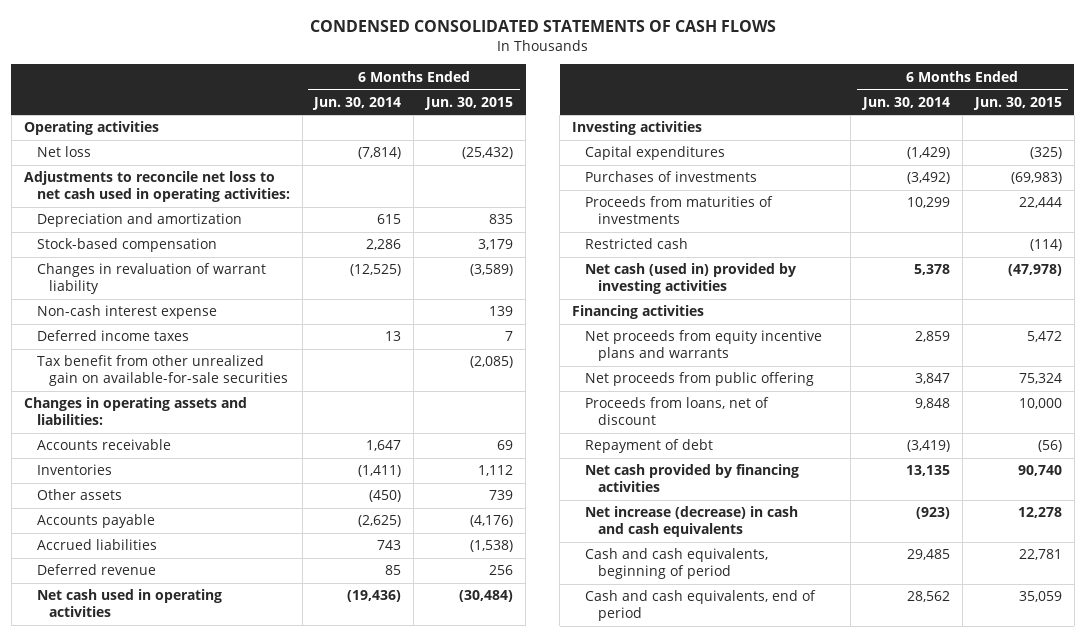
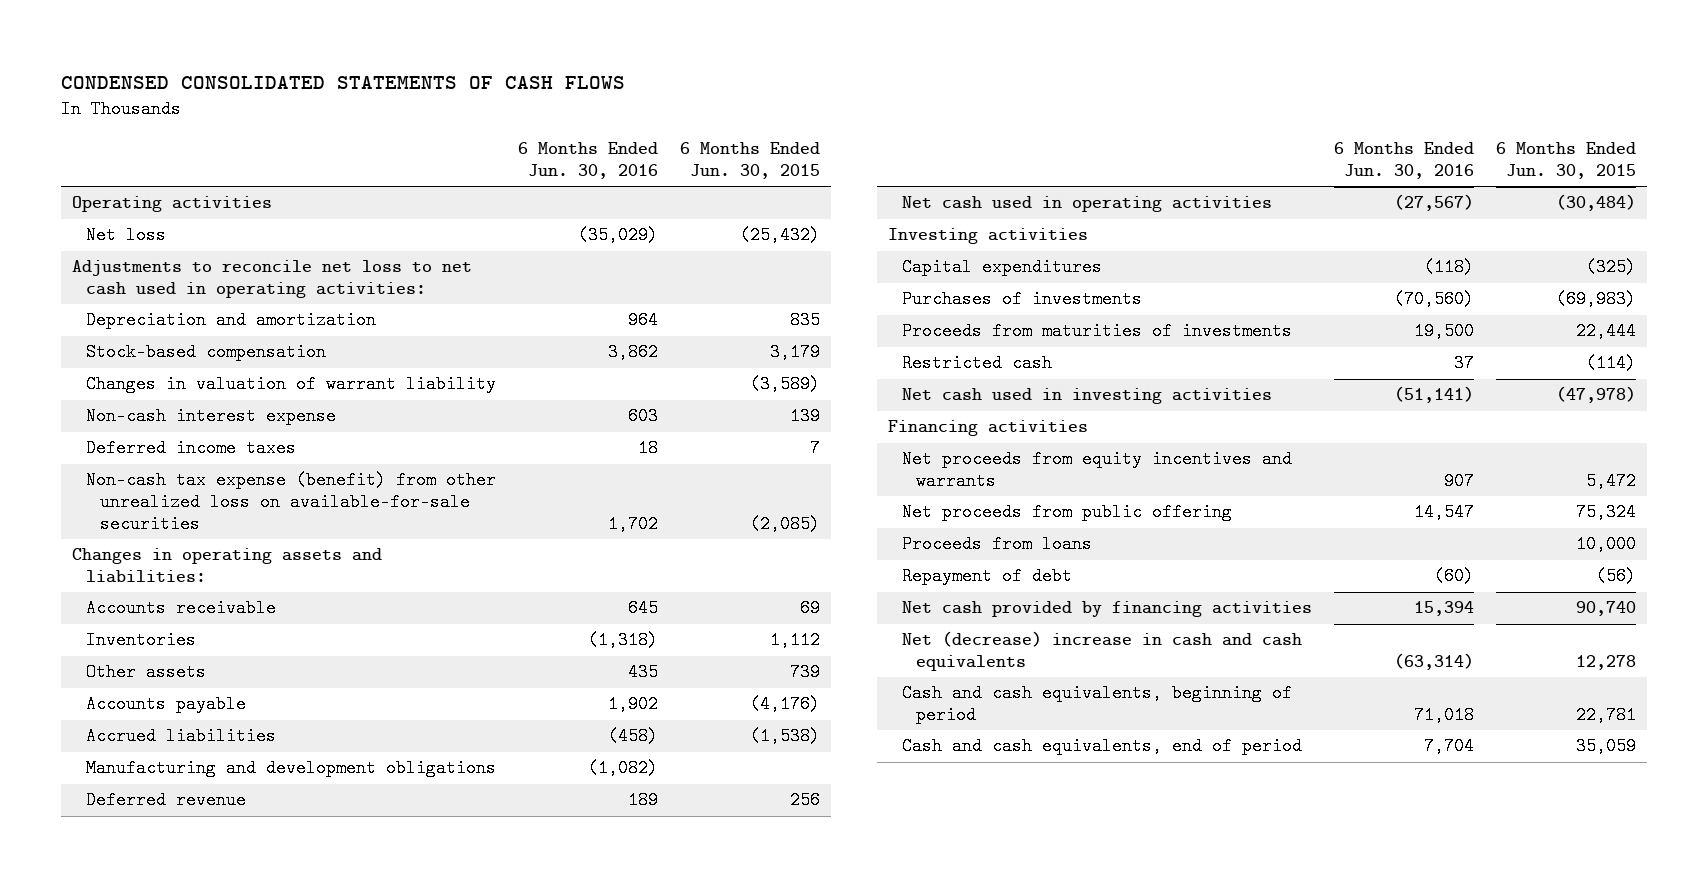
- | 6 Months Ended Jun. 30, 2014 | 6 Months Ended Jun. 30, 2015
+ | 6 Months Ended Jun. 30, 2016 | 6 Months Ended Jun. 30, 2015
- Changes in revaluation of warrant liability | (12,525) | (3,589)
+ Changes in valuation of warrant liability | | (3,589)
- Tax benefit from other unrealized gain on available-for-sale securities | | (2,085)
+ Non-cash tax expense (benefit) from other unrealized loss on available-for-sale securities | 1,702 | (2,085)
+ Manufacturing and development obligations | (1,082) |
- Net cash (used in) provided by investing activities | 5,378 | (47,978)
+ Net cash used in investing activities | (51,141) | (47,978)
- Net proceeds from equity incentive plans and warrants | 2,859 | 5,472
+ Net proceeds from equity incentives and warrants | 907 | 5,472
- Proceeds from loans, net of discount | 9,848 | 10,000
+ Proceeds from loans | | 10,000
- Net increase (decrease) in cash and cash equivalents | (923) | 12,278
+ Net (decrease) increase in cash and cash equivalents | (63,314) | 12,278

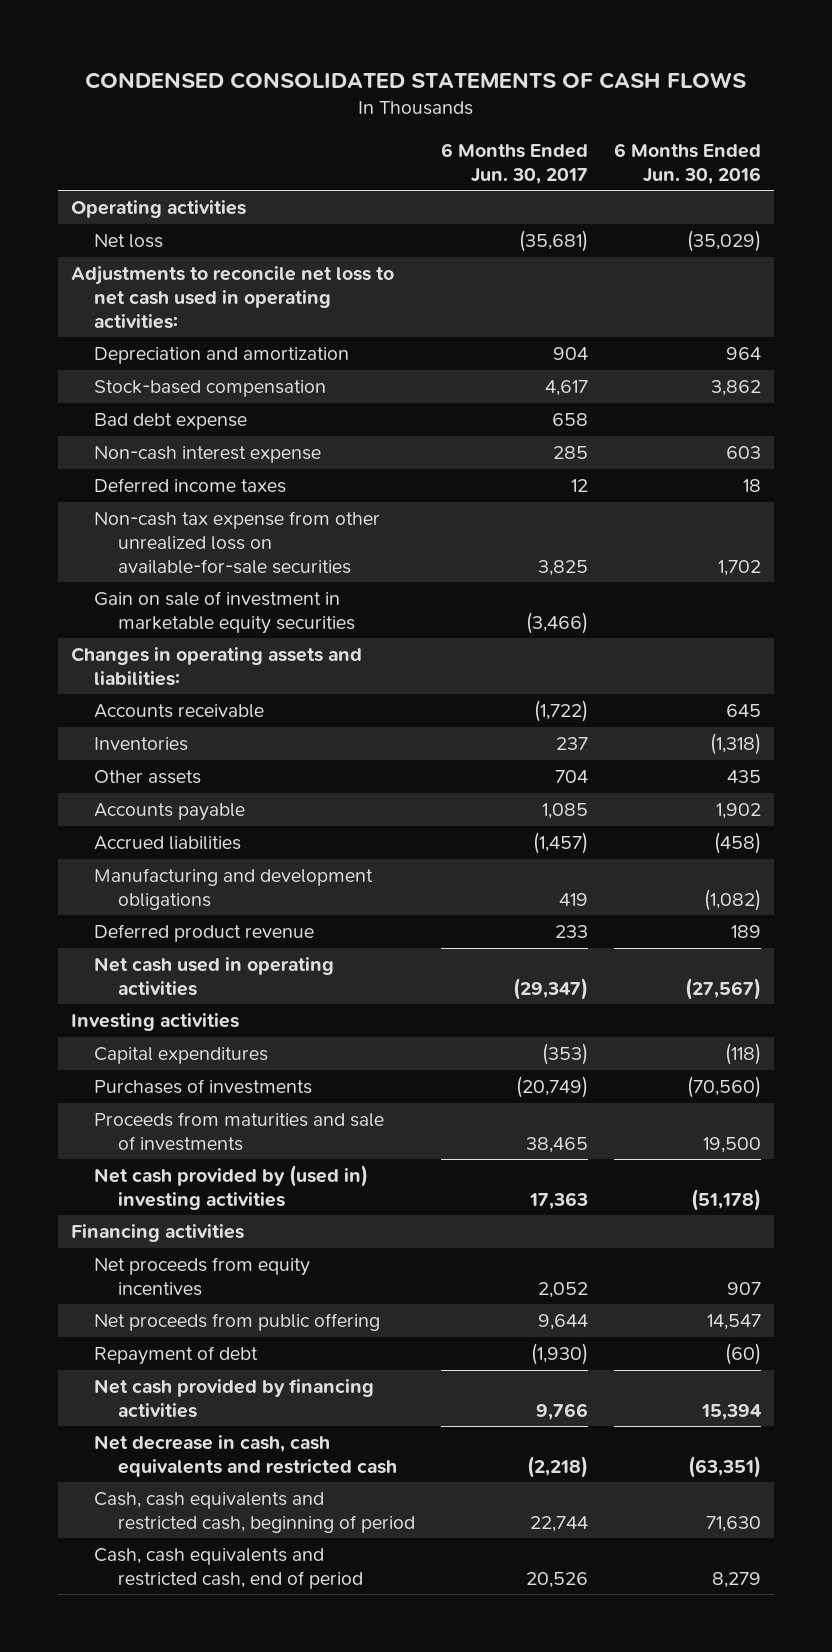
- | 6 Months Ended Jun. 30, 2016 | 6 Months Ended Jun. 30, 2015
+ | 6 Months Ended Jun. 30, 2017 | 6 Months Ended Jun. 30, 2016
- Changes in valuation of warrant liability | | (3,589)
+ Bad debt expense | 658 |
- Non-cash tax expense (benefit) from other unrealized loss on available-for-sale securities | 1,702 | (2,085)
+ Non-cash tax expense from other unrealized loss on available-for-sale securities | 3,825 | 1,702
+ Gain on sale of investment in marketable equity securities | (3,466) |
- Deferred revenue | 189 | 256
+ Deferred product revenue | 233 | 189
- Proceeds from maturities of investments | 19,500 | 22,444
- Restricted cash | 37 | (114)
- Net cash used in investing activities | (51,141) | (47,978)
+ Proceeds from maturities and sale of investments | 38,465 | 19,500
+ Net cash provided by (used in) investing activities | 17,363 | (51,178)
- Net proceeds from equity incentives and warrants | 907 | 5,472
+ Net proceeds from equity incentives | 2,052 | 907
- Proceeds from loans | | 10,000
- Net (decrease) increase in cash and cash equivalents | (63,314) | 12,278
- Cash and cash equivalents, beginning of period | 71,018 | 22,781
- Cash and cash equivalents, end of period | 7,704 | 35,059
+ Net decrease in cash, cash equivalents and restricted cash | (2,218) | (63,351)
+ Cash, cash equivalents and restricted cash, beginning of period | 22,744 | 71,630
+ Cash, cash equivalents and restricted cash, end of period | 20,526 | 8,279

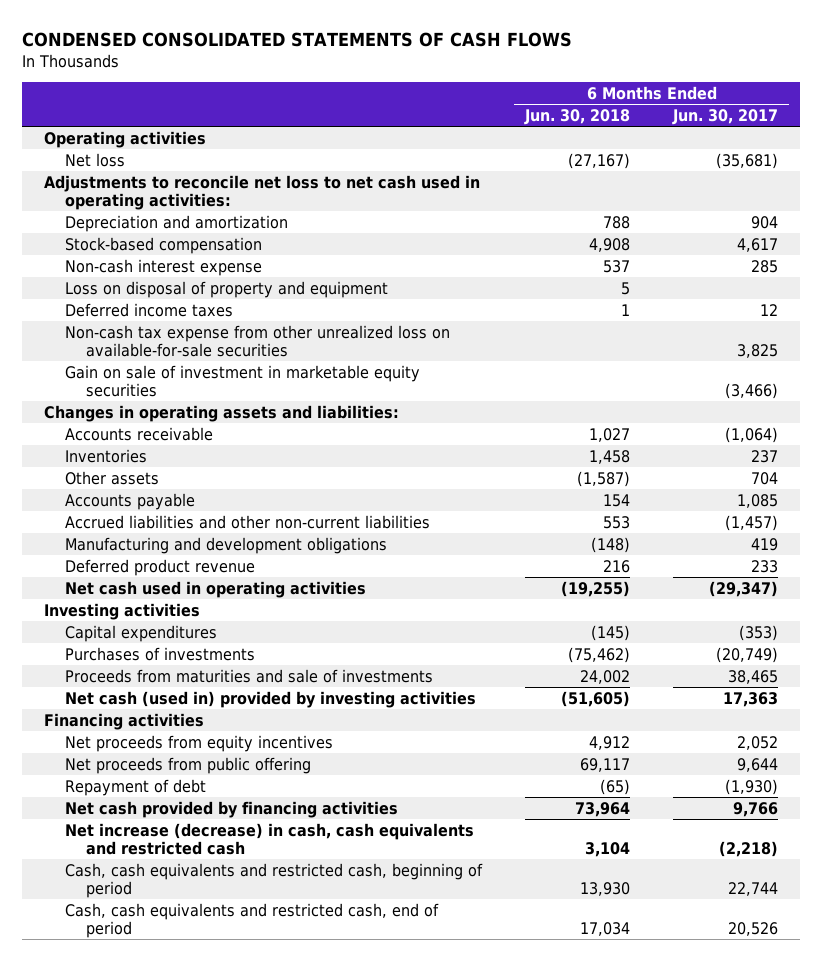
- | 6 Months Ended Jun. 30, 2017 | 6 Months Ended Jun. 30, 2016
+ | 6 Months Ended Jun. 30, 2018 | 6 Months Ended Jun. 30, 2017
- Bad debt expense | 658 |
+ Loss on disposal of property and equipment | 5 |
- Accounts receivable | (1,722) | 645
+ Accounts receivable | 1,027 | (1,064)
- Accrued liabilities | (1,457) | (458)
+ Accrued liabilities and other non-current liabilities | 553 | (1,457)
- Net cash provided by (used in) investing activities | 17,363 | (51,178)
+ Net cash (used in) provided by investing activities | (51,605) | 17,363
- Net decrease in cash, cash equivalents and restricted cash | (2,218) | (63,351)
+ Net increase (decrease) in cash, cash equivalents and restricted cash | 3,104 | (2,218)

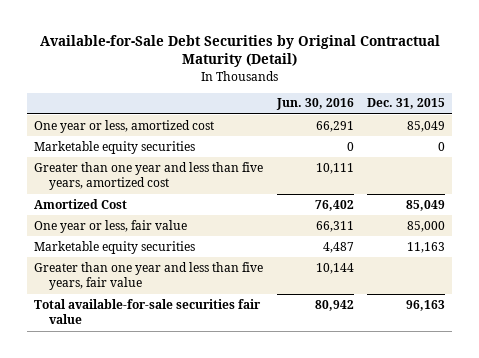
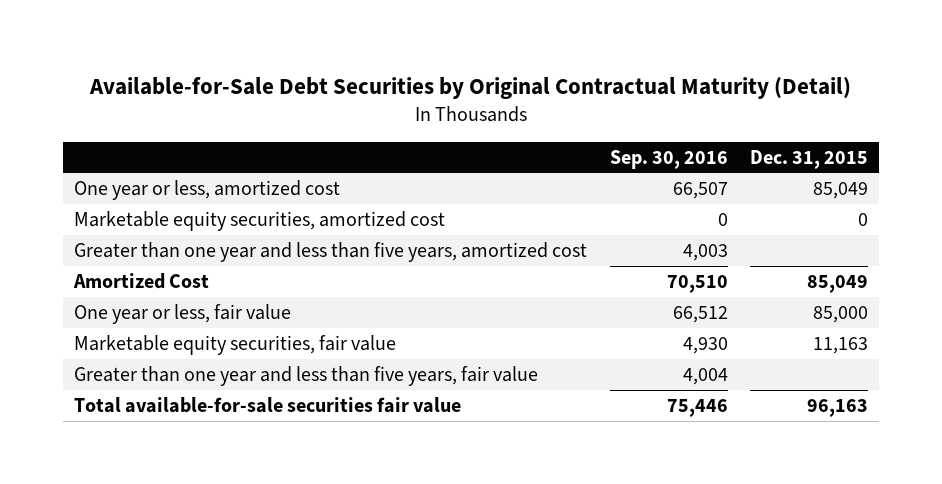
- | Jun. 30, 2016 | Dec. 31, 2015
+ | Sep. 30, 2016 | Dec. 31, 2015
- Marketable equity securities | 0 | 0
+ Marketable equity securities, amortized cost | 0 | 0
- Marketable equity securities | 4,487 | 11,163
+ Marketable equity securities, fair value | 4,930 | 11,163

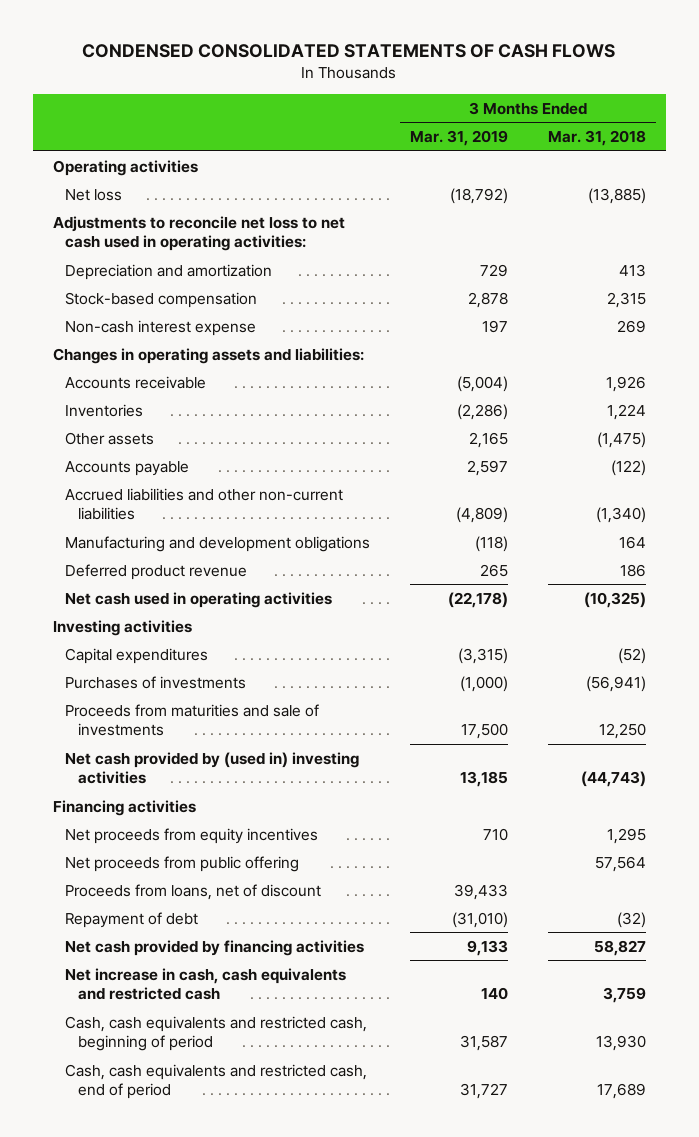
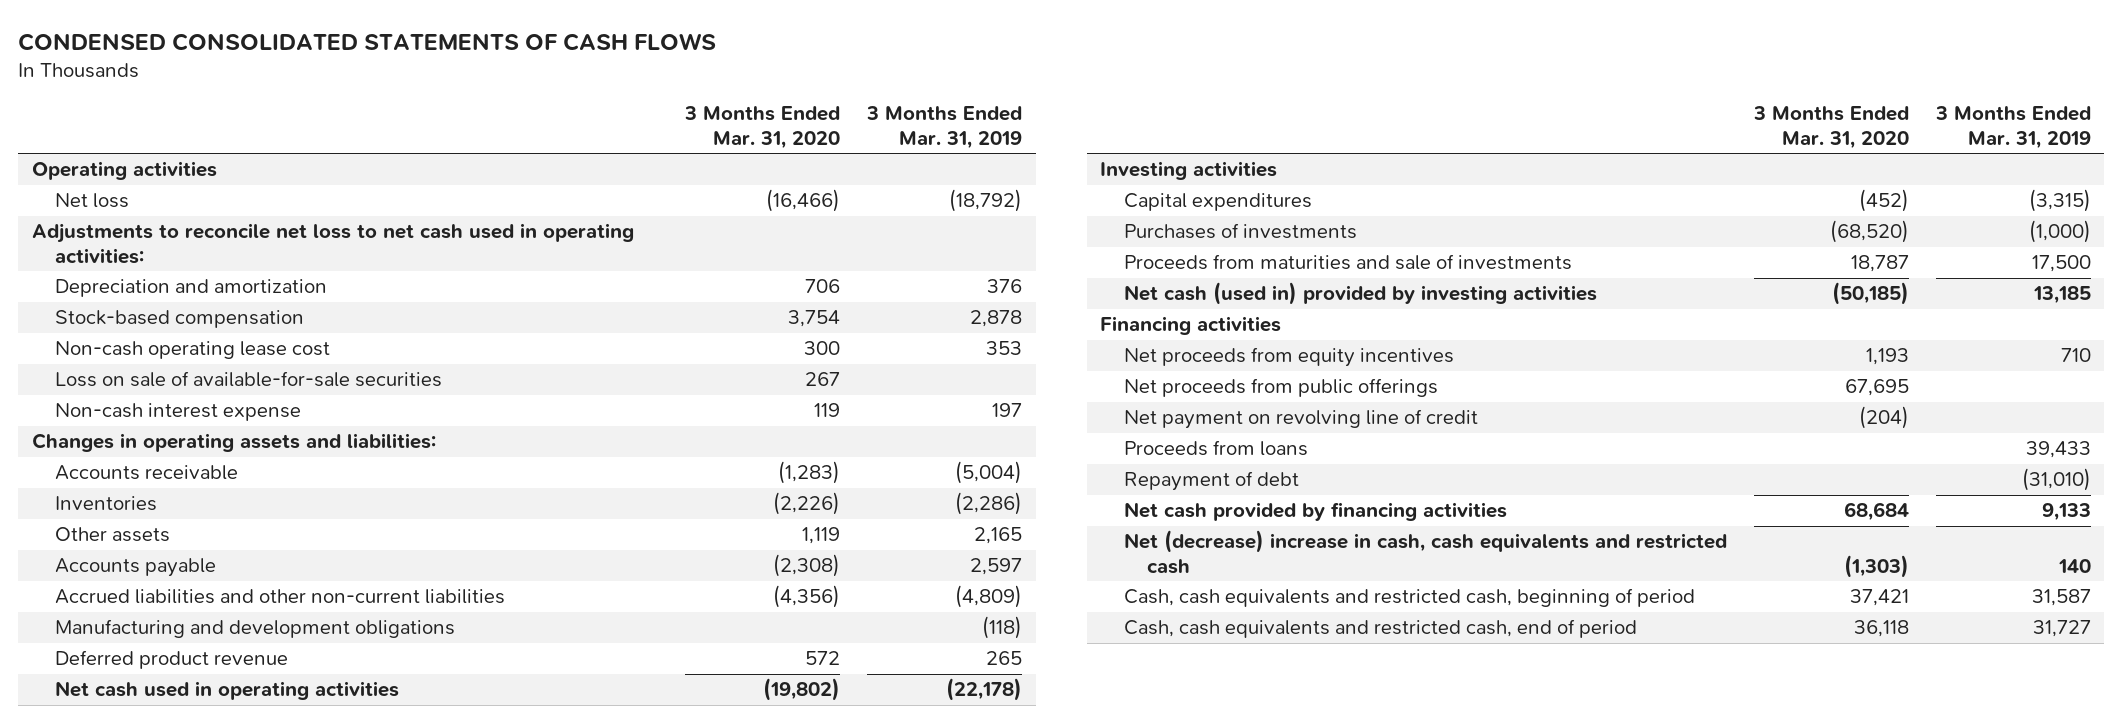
- | 3 Months Ended Mar. 31, 2019 | 3 Months Ended Mar. 31, 2018
+ | 3 Months Ended Mar. 31, 2020 | 3 Months Ended Mar. 31, 2019
- Depreciation and amortization | 729 | 413
+ Depreciation and amortization | 706 | 376
+ Non-cash operating lease cost | 300 | 353
+ Loss on sale of available-for-sale securities | 267 |
- Net cash provided by (used in) investing activities | 13,185 | (44,743)
+ Net cash (used in) provided by investing activities | (50,185) | 13,185
- Net proceeds from public offering | | 57,564
- Proceeds from loans, net of discount | 39,433 |
+ Net proceeds from public offerings | 67,695 |
+ Net payment on revolving line of credit | (204) |
+ Proceeds from loans | | 39,433
- Net increase in cash, cash equivalents and restricted cash | 140 | 3,759
+ Net (decrease) increase in cash, cash equivalents and restricted cash | (1,303) | 140

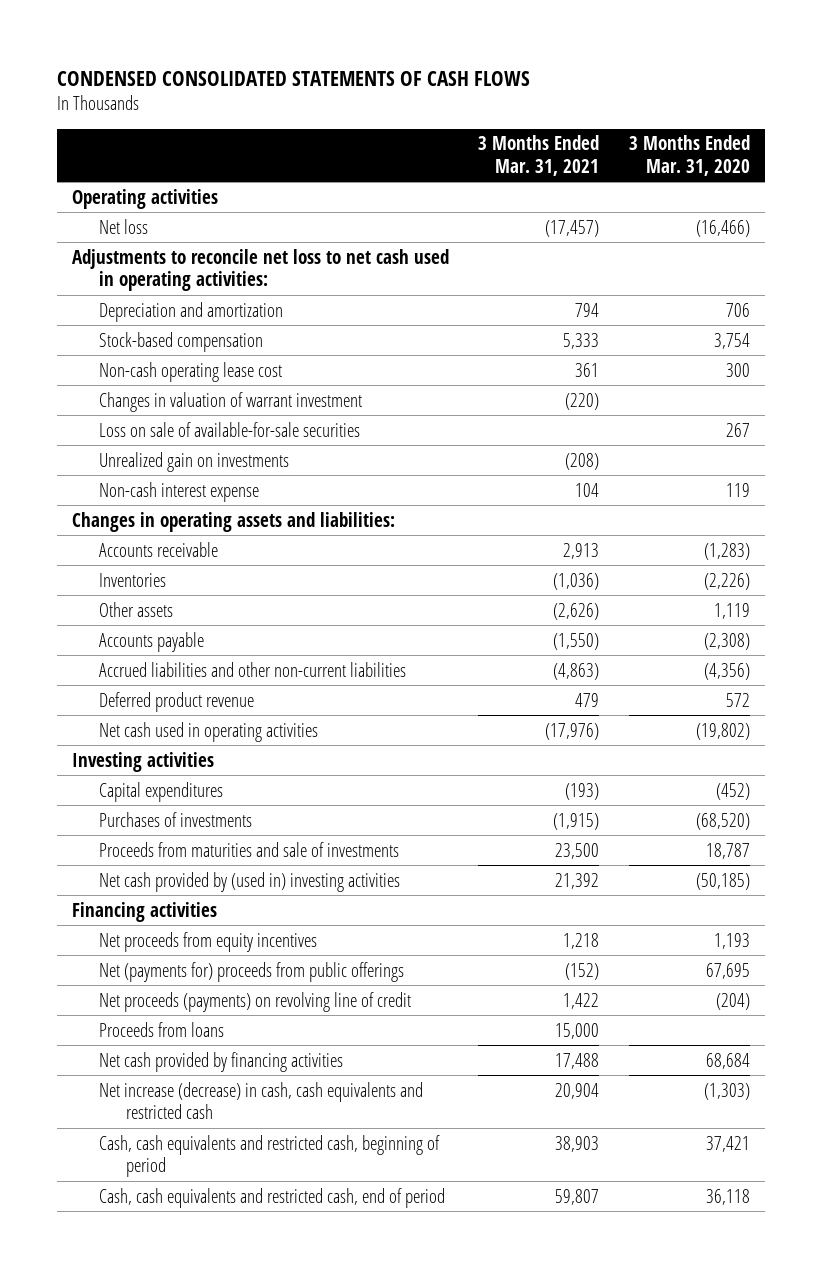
- | 3 Months Ended Mar. 31, 2020 | 3 Months Ended Mar. 31, 2019
+ | 3 Months Ended Mar. 31, 2021 | 3 Months Ended Mar. 31, 2020
+ Changes in valuation of warrant investment | (220) |
+ Unrealized gain on investments | (208) |
- Manufacturing and development obligations | | (118)
- Net cash (used in) provided by investing activities | (50,185) | 13,185
+ Net cash provided by (used in) investing activities | 21,392 | (50,185)
- Net proceeds from public offerings | 67,695 |
- Net payment on revolving line of credit | (204) |
+ Net (payments for) proceeds from public offerings | (152) | 67,695
+ Net proceeds (payments) on revolving line of credit | 1,422 | (204)
- Repayment of debt | | (31,010)
- Net (decrease) increase in cash, cash equivalents and restricted cash | (1,303) | 140
+ Net increase (decrease) in cash, cash equivalents and restricted cash | 20,904 | (1,303)

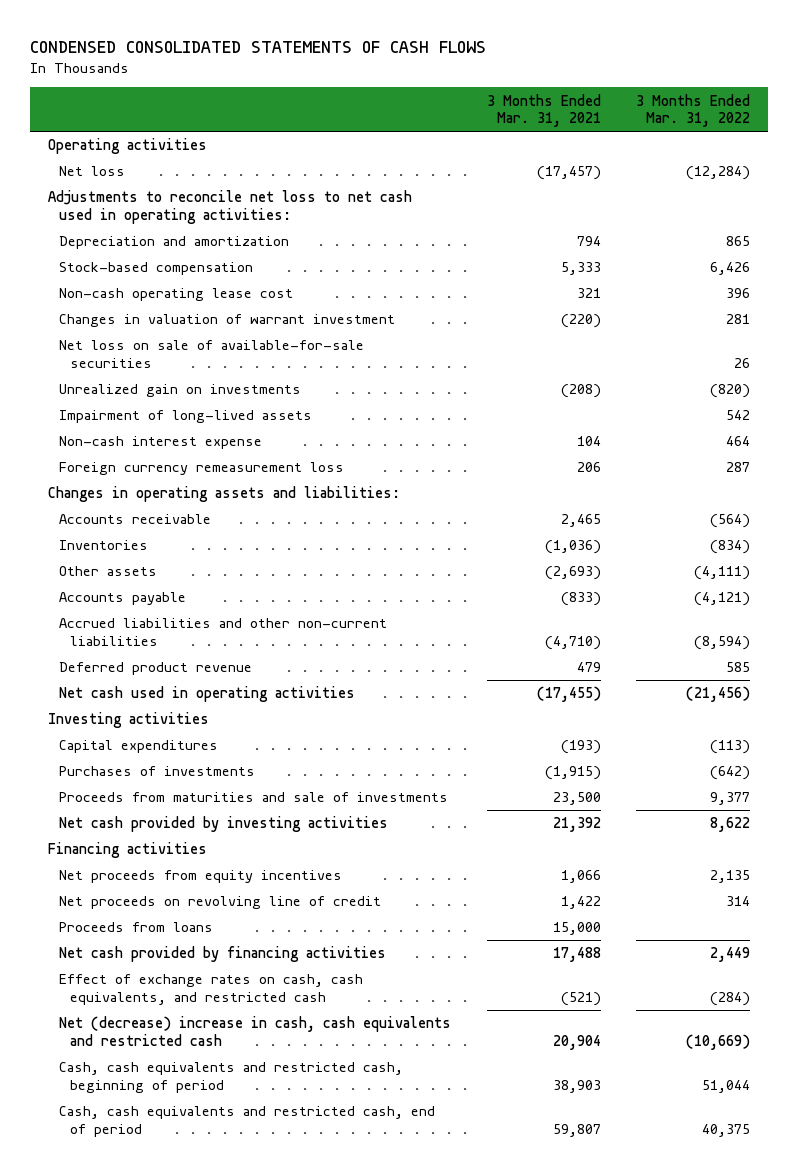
- | 3 Months Ended Mar. 31, 2021 | 3 Months Ended Mar. 31, 2020
+ | 3 Months Ended Mar. 31, 2021 | 3 Months Ended Mar. 31, 2022
- Non-cash operating lease cost | 361 | 300
+ Non-cash operating lease cost | 321 | 396
- Loss on sale of available-for-sale securities | | 267
+ Net loss on sale of available-for-sale securities | | 26
+ Impairment of long-lived assets | | 542
+ Foreign currency remeasurement loss | 206 | 287
- Accounts receivable | 2,913 | (1,283)
+ Accounts receivable | 2,465 | (564)
- Other assets | (2,626) | 1,119
- Accounts payable | (1,550) | (2,308)
- Accrued liabilities and other non-current liabilities | (4,863) | (4,356)
+ Other assets | (2,693) | (4,111)
+ Accounts payable | (833) | (4,121)
+ Accrued liabilities and other non-current liabilities | (4,710) | (8,594)
- Net cash used in operating activities | (17,976) | (19,802)
+ Net cash used in operating activities | (17,455) | (21,456)
- Net cash provided by (used in) investing activities | 21,392 | (50,185)
+ Net cash provided by investing activities | 21,392 | 8,622
- Net proceeds from equity incentives | 1,218 | 1,193
- Net (payments for) proceeds from public offerings | (152) | 67,695
- Net proceeds (payments) on revolving line of credit | 1,422 | (204)
+ Net proceeds from equity incentives | 1,066 | 2,135
+ Net proceeds on revolving line of credit | 1,422 | 314
- Net increase (decrease) in cash, cash equivalents and restricted cash | 20,904 | (1,303)
+ Effect of exchange rates on cash, cash equivalents, and restricted cash | (521) | (284)
+ Net (decrease) increase in cash, cash equivalents and restricted cash | 20,904 | (10,669)

